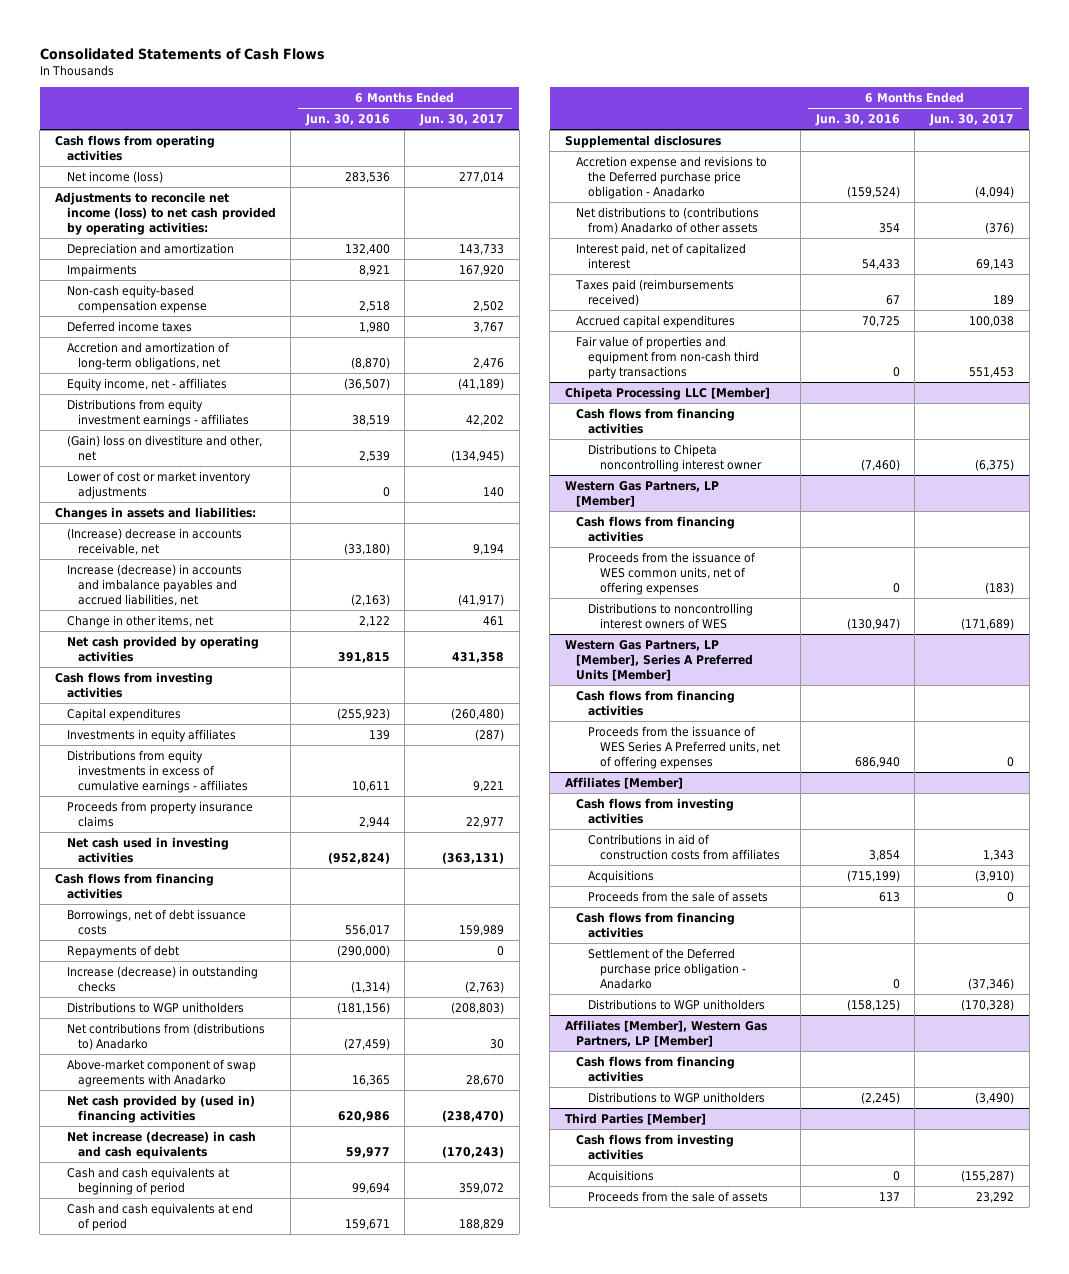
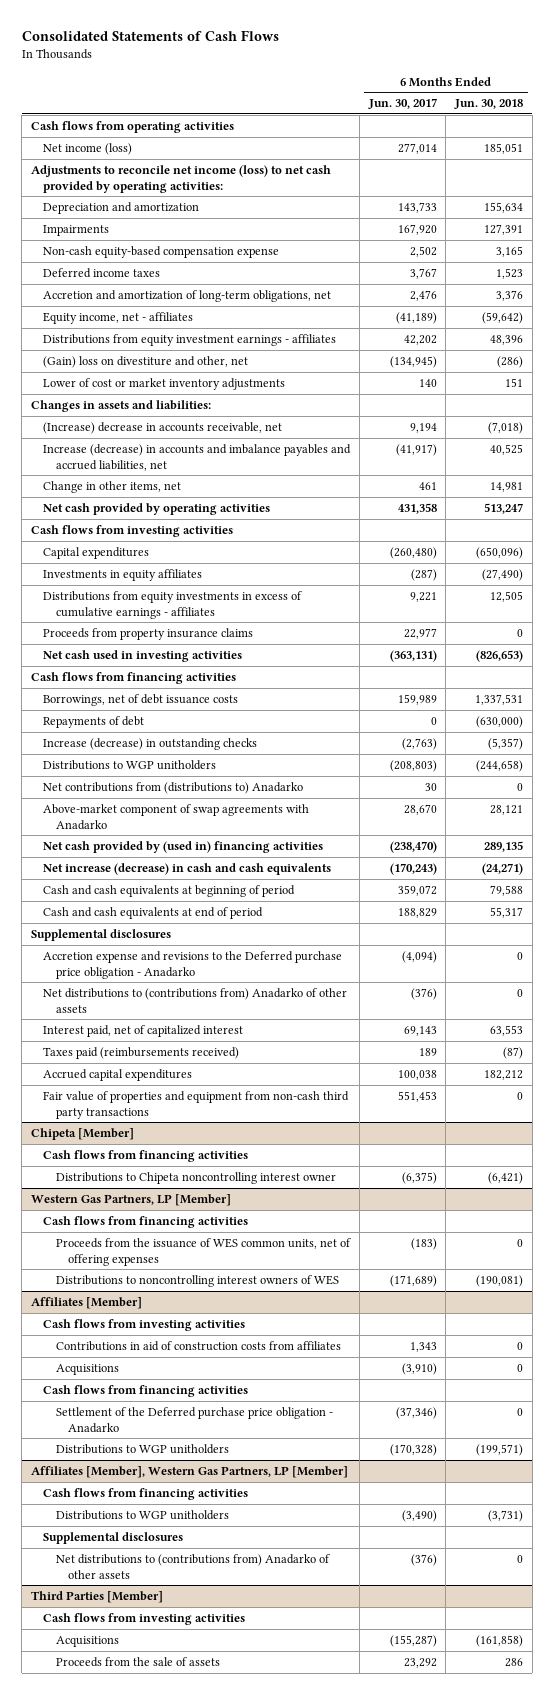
- | 6 Months Ended Jun. 30, 2016 | 6 Months Ended Jun. 30, 2017
+ | 6 Months Ended Jun. 30, 2017 | 6 Months Ended Jun. 30, 2018
- Chipeta Processing LLC [Member]
+ Chipeta [Member]
- Western Gas Partners, LP [Member], Series A Preferred Units [Member]
- Cash flows from financing activities
- Proceeds from the issuance of WES Series A Preferred units, net of offering expenses | 686,940 | 0
@ Affiliates [Member]
- Proceeds from the sale of assets | 613 | 0
@ Affiliates [Member], Western Gas Partners, LP [Member]
+ Supplemental disclosures
+ Net distributions to (contributions from) Anadarko of other assets | (376) | 0

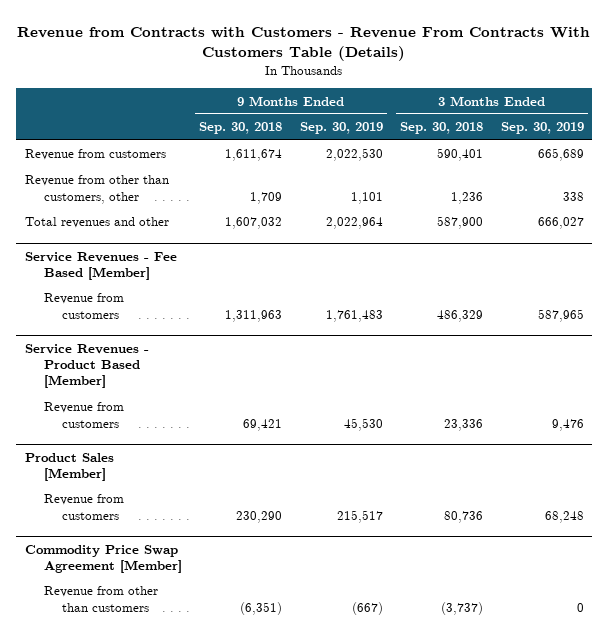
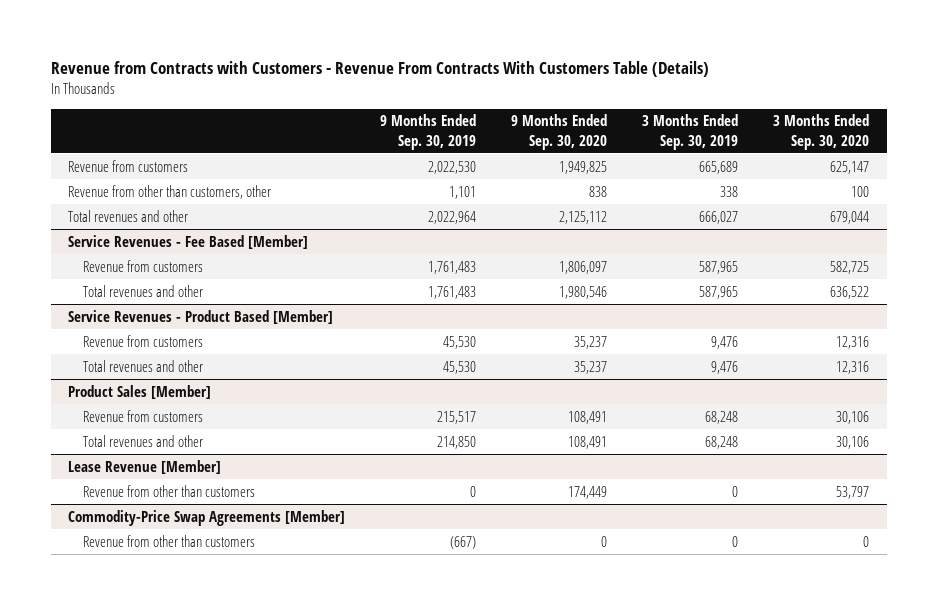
- | 9 Months Ended Sep. 30, 2018 | 9 Months Ended Sep. 30, 2019 | 3 Months Ended Sep. 30, 2018 | 3 Months Ended Sep. 30, 2019
+ | 9 Months Ended Sep. 30, 2019 | 9 Months Ended Sep. 30, 2020 | 3 Months Ended Sep. 30, 2019 | 3 Months Ended Sep. 30, 2020
@ Service Revenues - Fee Based [Member]
+ Total revenues and other | 1,761,483 | 1,980,546 | 587,965 | 636,522
@ Service Revenues - Product Based [Member]
+ Total revenues and other | 45,530 | 35,237 | 9,476 | 12,316
- Commodity Price Swap Agreement [Member]
@ Product Sales [Member]
+ Total revenues and other | 214,850 | 108,491 | 68,248 | 30,106
+ Lease Revenue [Member]
+ Revenue from other than customers | 0 | 174,449 | 0 | 53,797
+ Commodity-Price Swap Agreements [Member]

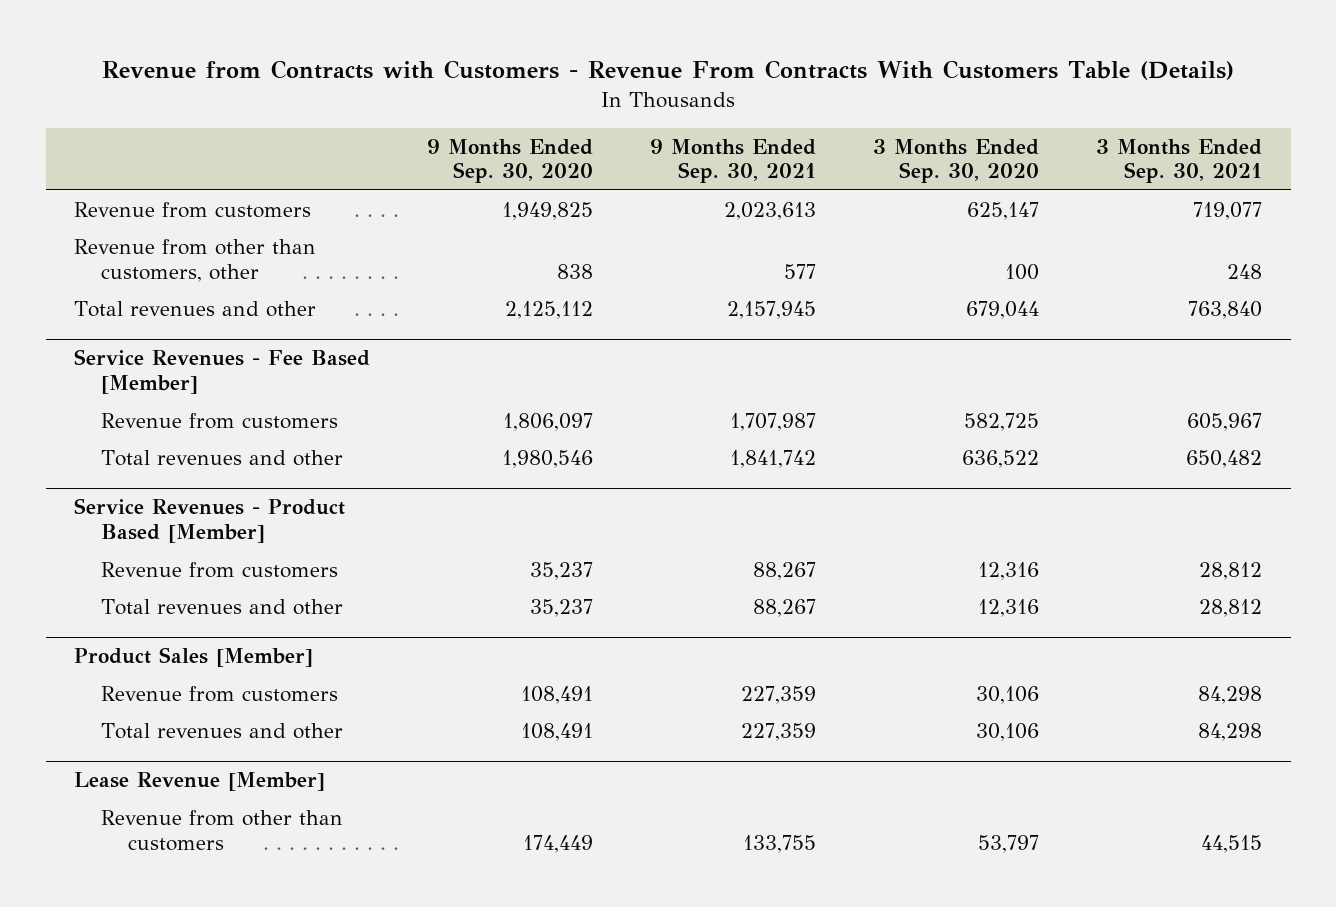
- | 9 Months Ended Sep. 30, 2019 | 9 Months Ended Sep. 30, 2020 | 3 Months Ended Sep. 30, 2019 | 3 Months Ended Sep. 30, 2020
+ | 9 Months Ended Sep. 30, 2020 | 9 Months Ended Sep. 30, 2021 | 3 Months Ended Sep. 30, 2020 | 3 Months Ended Sep. 30, 2021
- Commodity-Price Swap Agreements [Member]
- Revenue from other than customers | (667) | 0 | 0 | 0

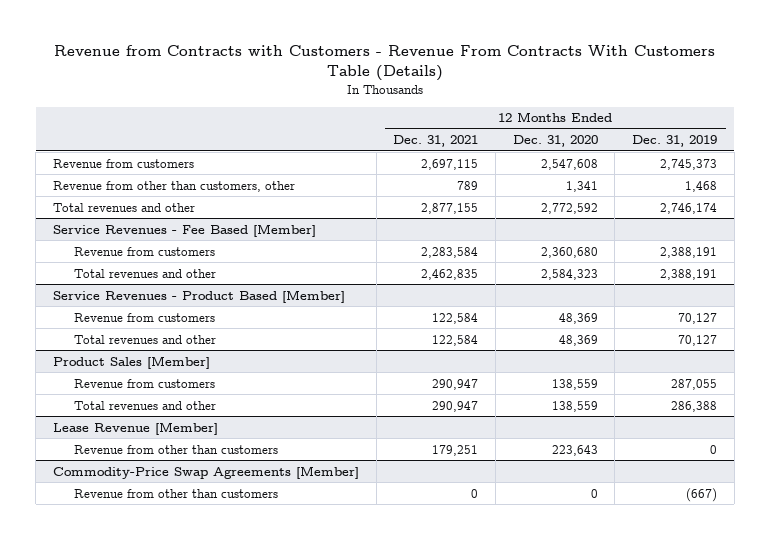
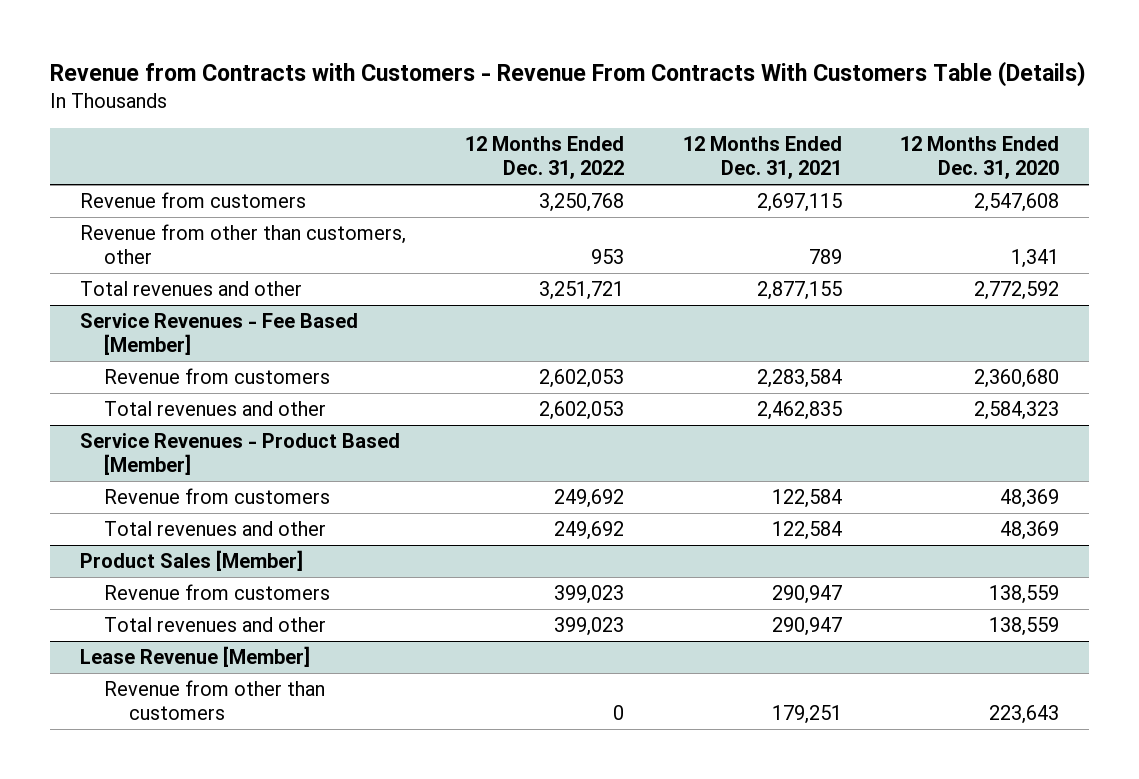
- | 12 Months Ended Dec. 31, 2021 | 12 Months Ended Dec. 31, 2020 | 12 Months Ended Dec. 31, 2019
+ | 12 Months Ended Dec. 31, 2022 | 12 Months Ended Dec. 31, 2021 | 12 Months Ended Dec. 31, 2020
- Commodity-Price Swap Agreements [Member]
- Revenue from other than customers | 0 | 0 | (667)

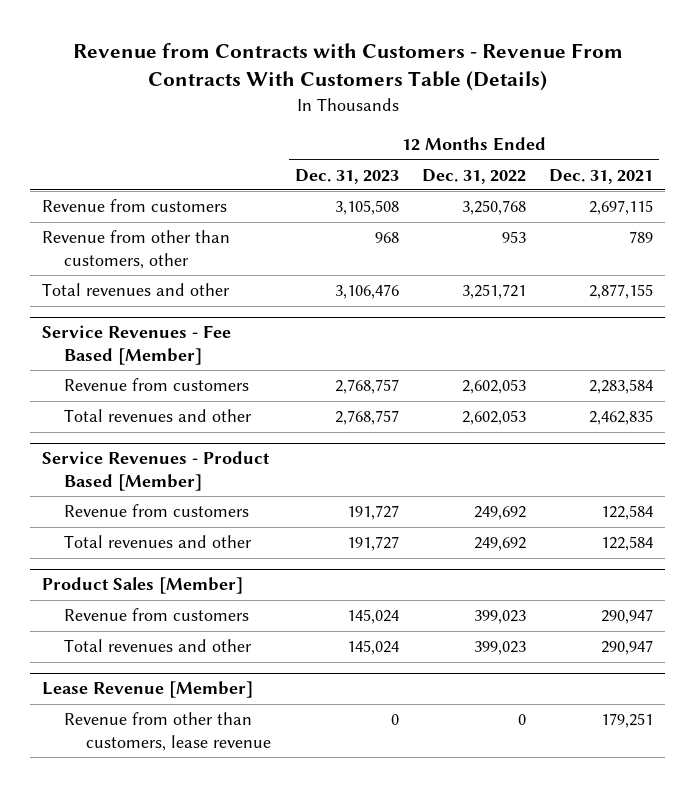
- | 12 Months Ended Dec. 31, 2022 | 12 Months Ended Dec. 31, 2021 | 12 Months Ended Dec. 31, 2020
+ | 12 Months Ended Dec. 31, 2023 | 12 Months Ended Dec. 31, 2022 | 12 Months Ended Dec. 31, 2021
@ Lease Revenue [Member]
- Revenue from other than customers | 0 | 179,251 | 223,643
+ Revenue from other than customers, lease revenue | 0 | 0 | 179,251

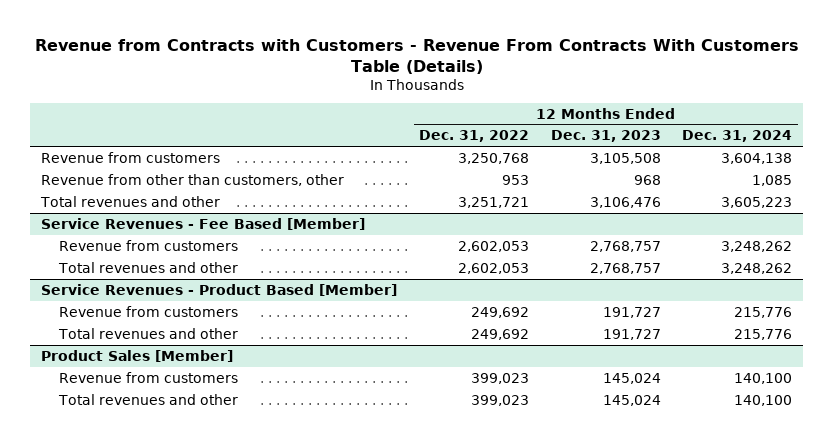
- | 12 Months Ended Dec. 31, 2023 | 12 Months Ended Dec. 31, 2022 | 12 Months Ended Dec. 31, 2021
+ | 12 Months Ended Dec. 31, 2022 | 12 Months Ended Dec. 31, 2023 | 12 Months Ended Dec. 31, 2024
- Lease Revenue [Member]
- Revenue from other than customers, lease revenue | 0 | 0 | 179,251

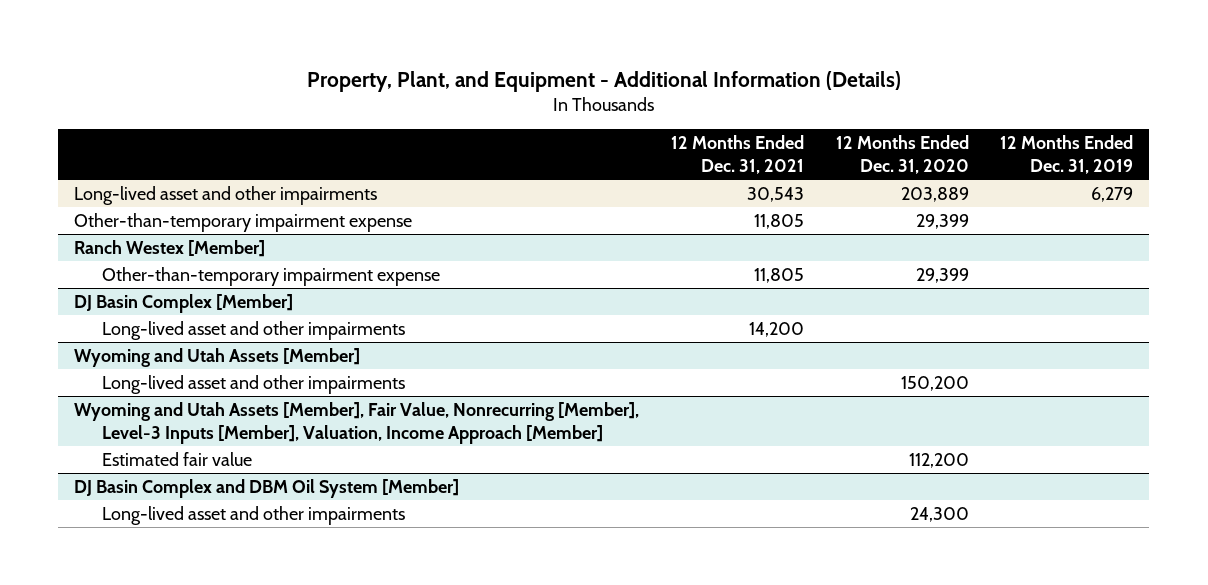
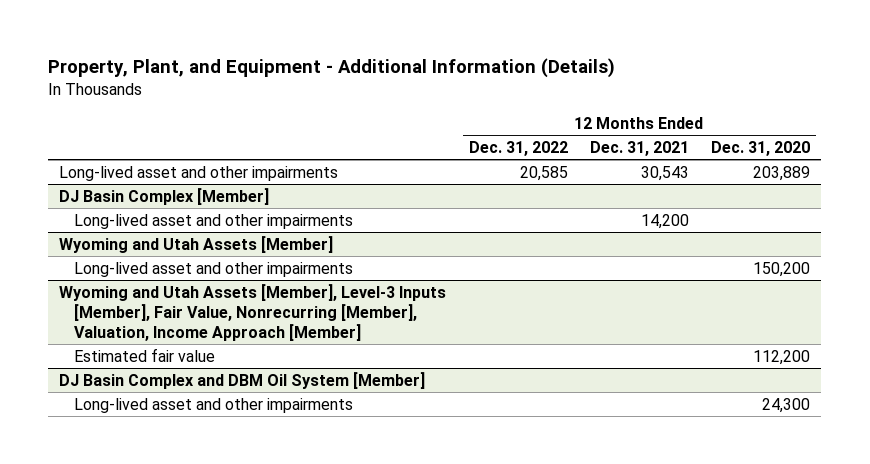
- | 12 Months Ended Dec. 31, 2021 | 12 Months Ended Dec. 31, 2020 | 12 Months Ended Dec. 31, 2019
+ | 12 Months Ended Dec. 31, 2022 | 12 Months Ended Dec. 31, 2021 | 12 Months Ended Dec. 31, 2020
- Other-than-temporary impairment expense | 11,805 | 29,399 |
- Ranch Westex [Member]
- Other-than-temporary impairment expense | 11,805 | 29,399 |
- Wyoming and Utah Assets [Member], Fair Value, Nonrecurring [Member], Level-3 Inputs [Member], Valuation, Income Approach [Member]
+ Wyoming and Utah Assets [Member], Level-3 Inputs [Member], Fair Value, Nonrecurring [Member], Valuation, Income Approach [Member]

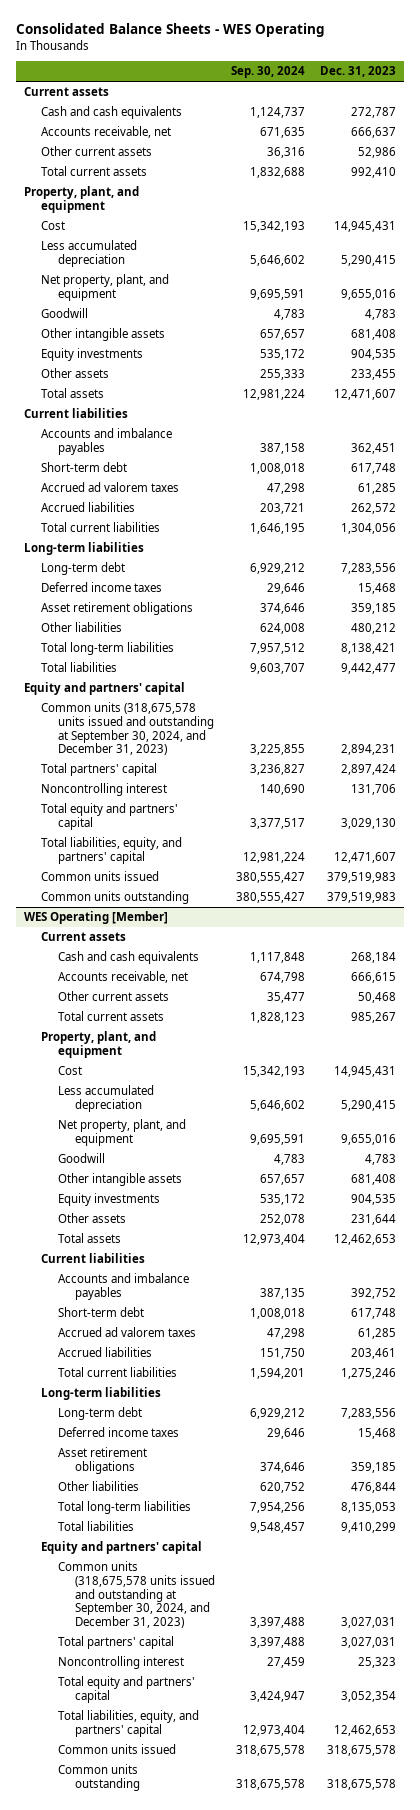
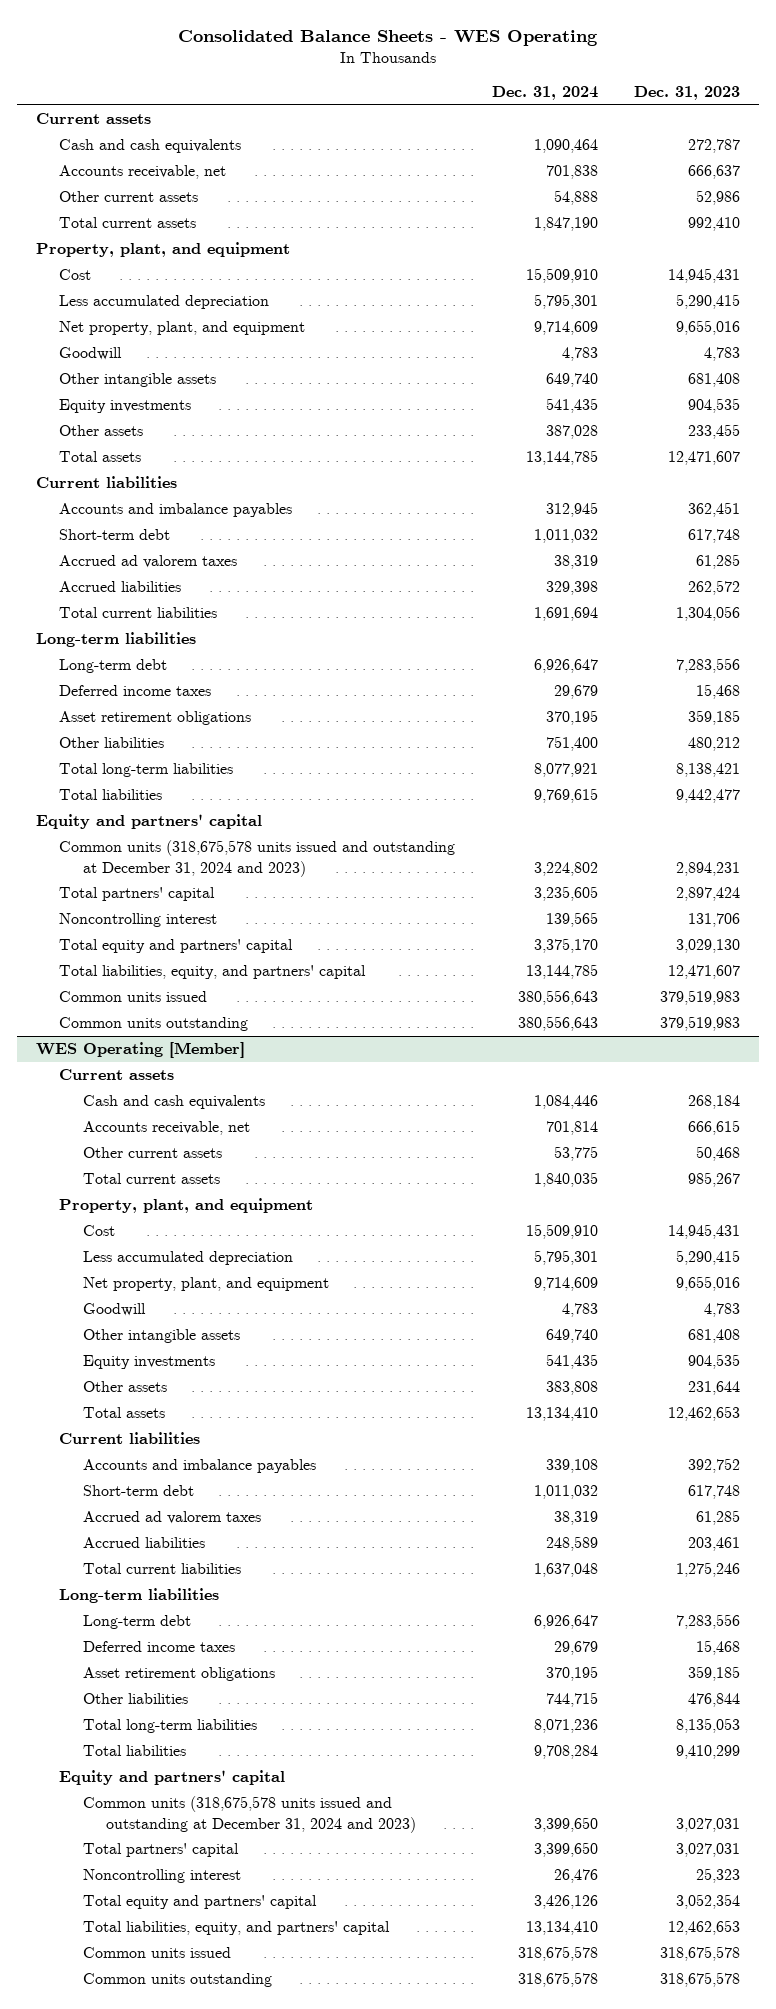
- | Sep. 30, 2024 | Dec. 31, 2023
+ | Dec. 31, 2024 | Dec. 31, 2023
- Common units (318,675,578 units issued and outstanding at September 30, 2024, and December 31, 2023) | 3,225,855 | 2,894,231
+ Common units (318,675,578 units issued and outstanding at December 31, 2024 and 2023) | 3,224,802 | 2,894,231
@ WES Operating [Member]
- Common units (318,675,578 units issued and outstanding at September 30, 2024, and December 31, 2023) | 3,397,488 | 3,027,031
+ Common units (318,675,578 units issued and outstanding at December 31, 2024 and 2023) | 3,399,650 | 3,027,031

